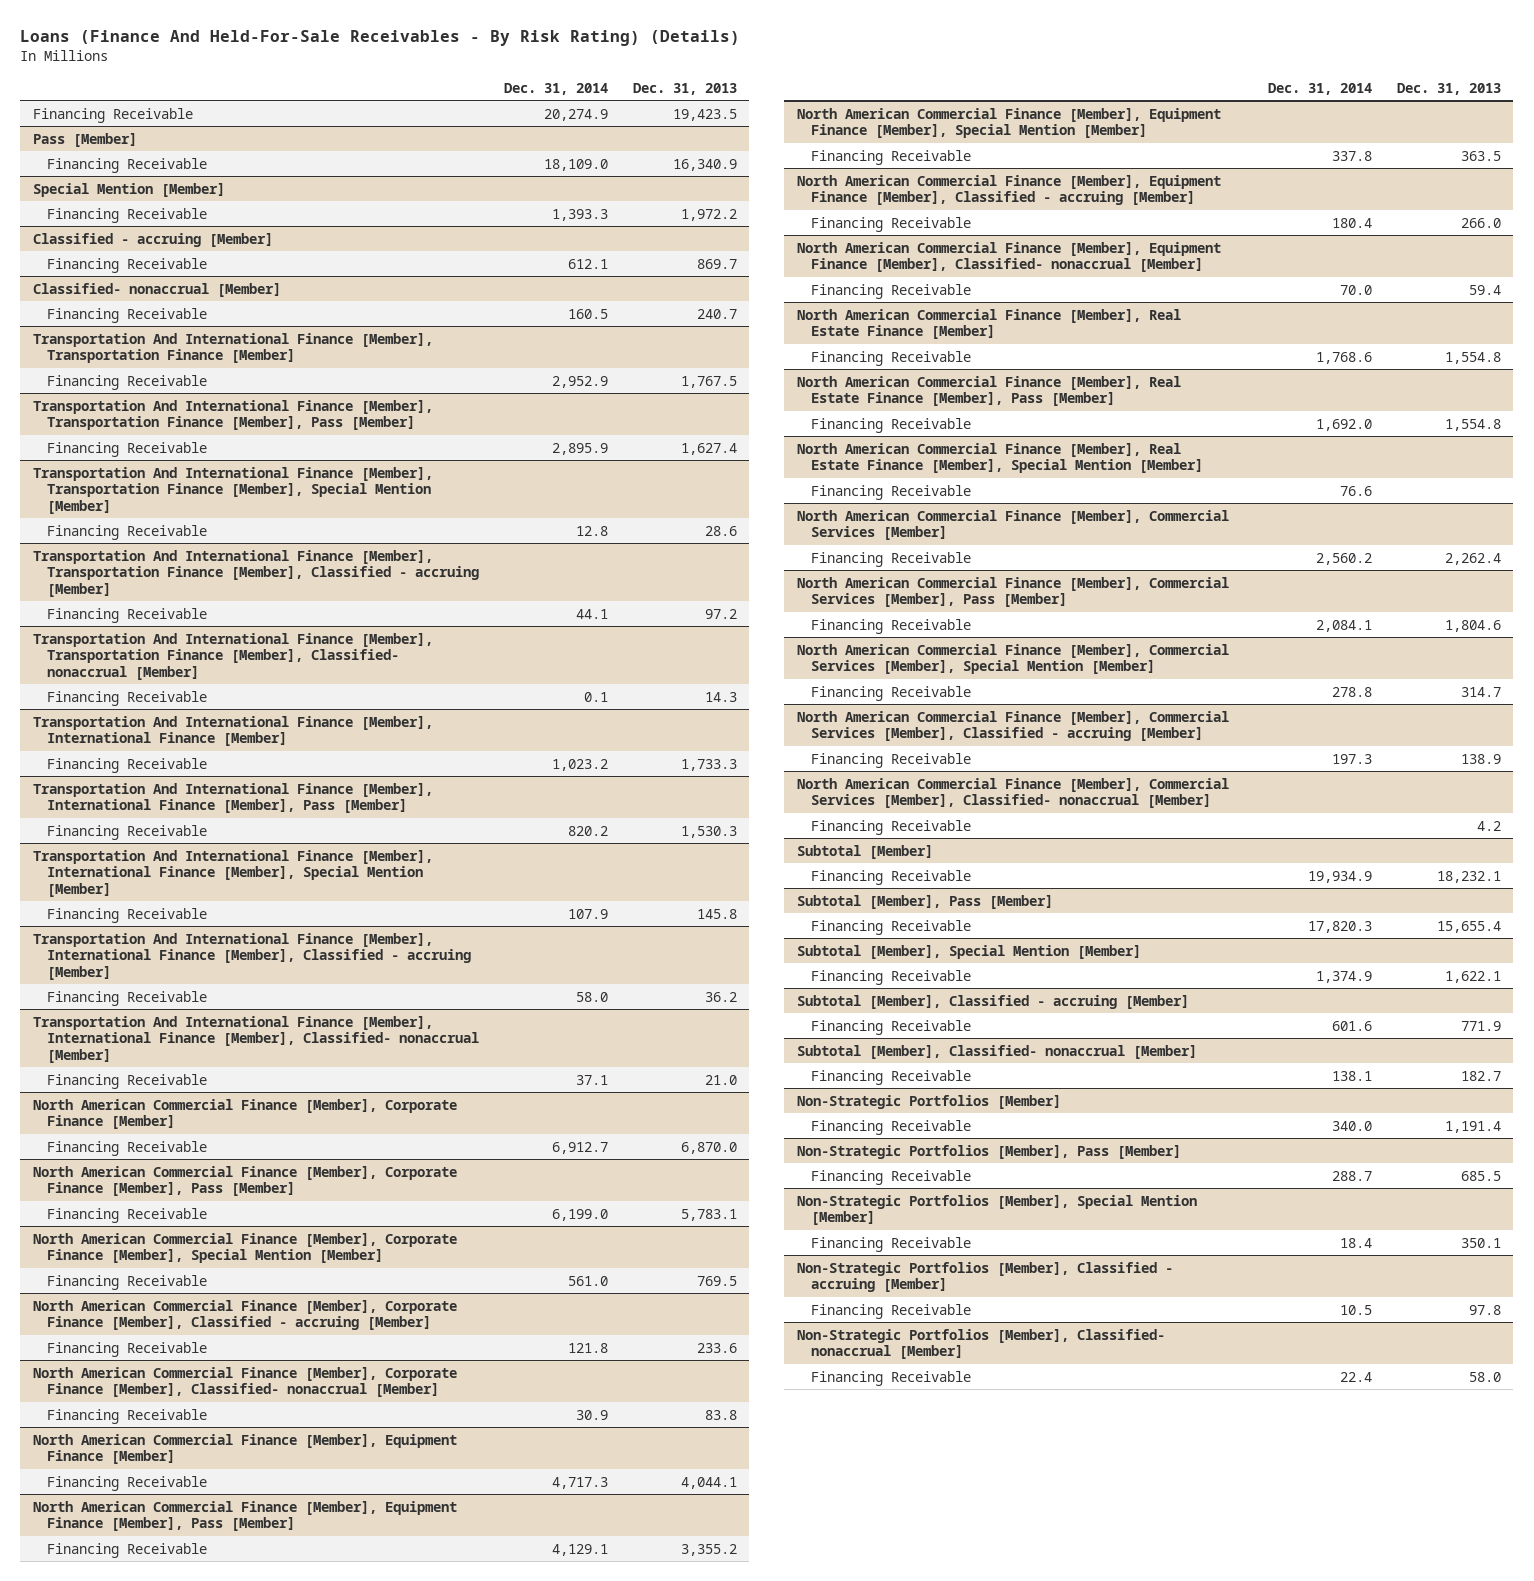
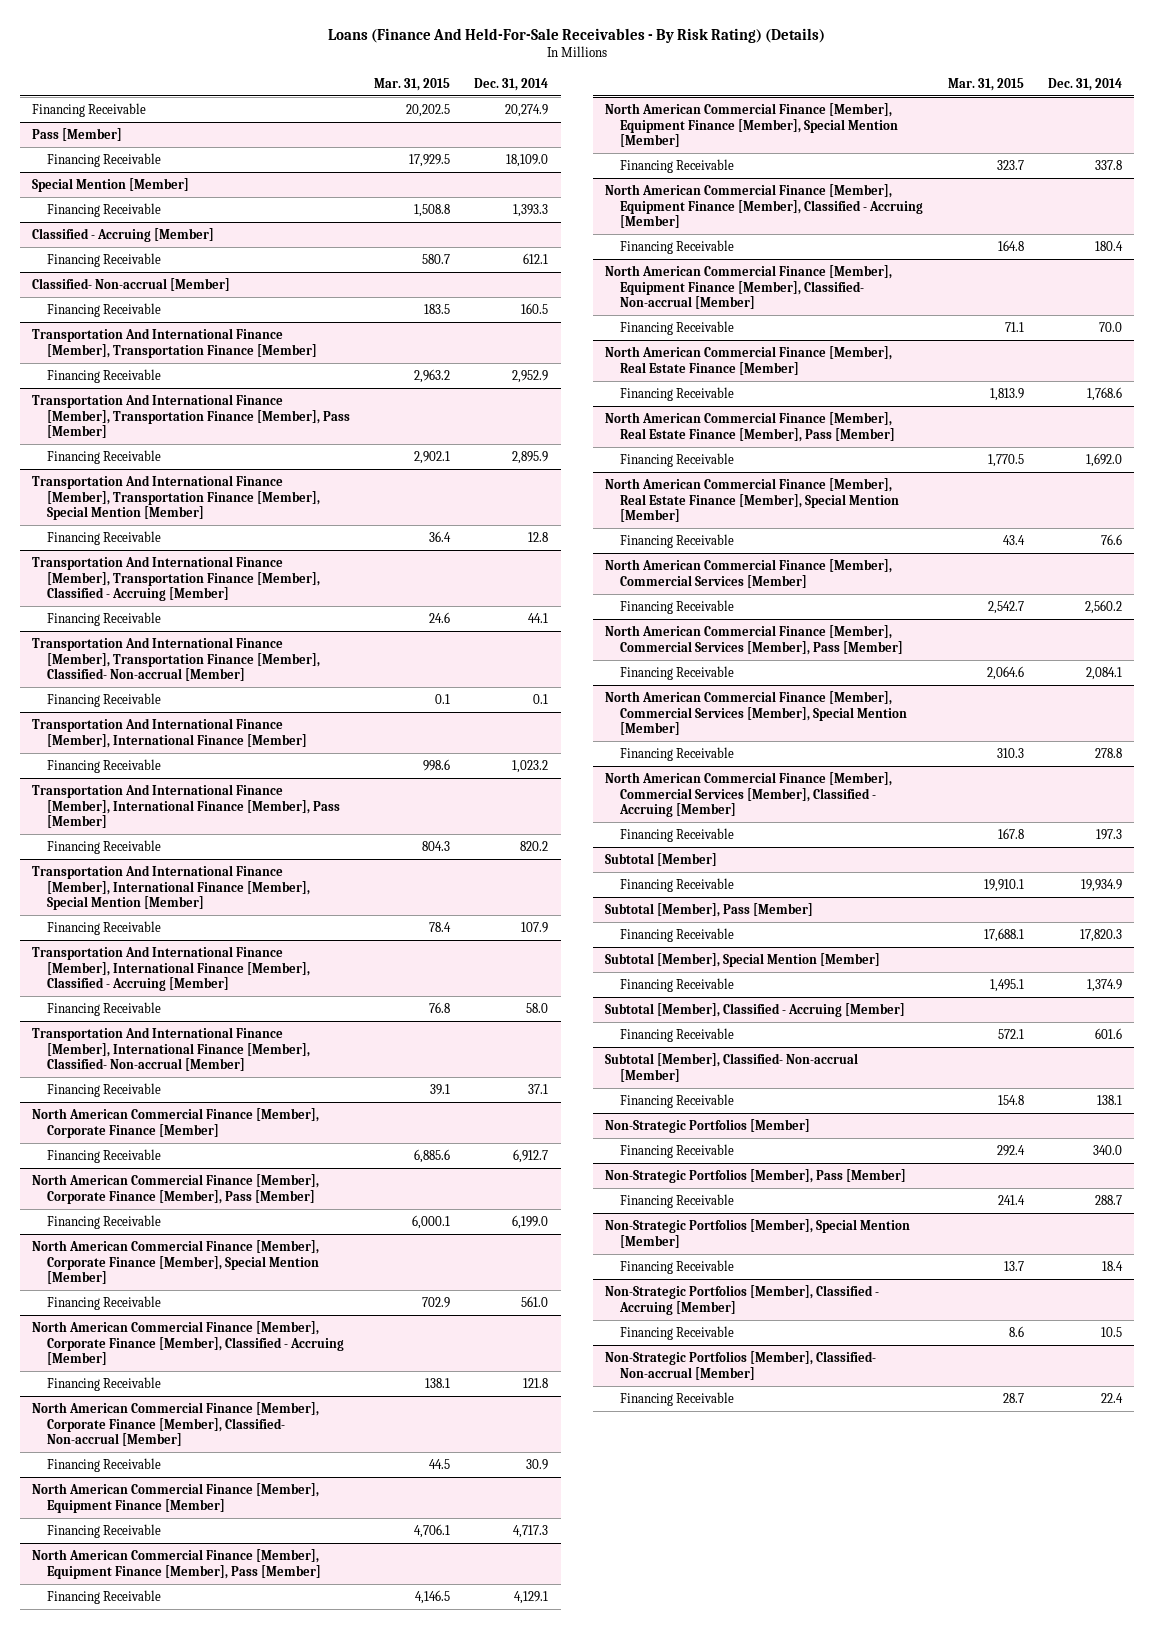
- | Dec. 31, 2014 | Dec. 31, 2013
+ | Mar. 31, 2015 | Dec. 31, 2014
- Classified - accruing [Member]
+ Classified - Accruing [Member]
- Classified- nonaccrual [Member]
+ Classified- Non-accrual [Member]
- Transportation And International Finance [Member], Transportation Finance [Member], Classified - accruing [Member]
+ Transportation And International Finance [Member], Transportation Finance [Member], Classified - Accruing [Member]
- Transportation And International Finance [Member], Transportation Finance [Member], Classified- nonaccrual [Member]
+ Transportation And International Finance [Member], Transportation Finance [Member], Classified- Non-accrual [Member]
- Transportation And International Finance [Member], International Finance [Member], Classified - accruing [Member]
+ Transportation And International Finance [Member], International Finance [Member], Classified - Accruing [Member]
- Transportation And International Finance [Member], International Finance [Member], Classified- nonaccrual [Member]
+ Transportation And International Finance [Member], International Finance [Member], Classified- Non-accrual [Member]
- North American Commercial Finance [Member], Corporate Finance [Member], Classified - accruing [Member]
+ North American Commercial Finance [Member], Corporate Finance [Member], Classified - Accruing [Member]
- North American Commercial Finance [Member], Corporate Finance [Member], Classified- nonaccrual [Member]
+ North American Commercial Finance [Member], Corporate Finance [Member], Classified- Non-accrual [Member]
- North American Commercial Finance [Member], Equipment Finance [Member], Classified - accruing [Member]
+ North American Commercial Finance [Member], Equipment Finance [Member], Classified - Accruing [Member]
- North American Commercial Finance [Member], Equipment Finance [Member], Classified- nonaccrual [Member]
+ North American Commercial Finance [Member], Equipment Finance [Member], Classified- Non-accrual [Member]
- North American Commercial Finance [Member], Commercial Services [Member], Classified - accruing [Member]
+ North American Commercial Finance [Member], Commercial Services [Member], Classified - Accruing [Member]
- North American Commercial Finance [Member], Commercial Services [Member], Classified- nonaccrual [Member]
- Financing Receivable | | 4.2
- Subtotal [Member], Classified - accruing [Member]
+ Subtotal [Member], Classified - Accruing [Member]
- Subtotal [Member], Classified- nonaccrual [Member]
+ Subtotal [Member], Classified- Non-accrual [Member]
- Non-Strategic Portfolios [Member], Classified - accruing [Member]
+ Non-Strategic Portfolios [Member], Classified - Accruing [Member]
- Non-Strategic Portfolios [Member], Classified- nonaccrual [Member]
+ Non-Strategic Portfolios [Member], Classified- Non-accrual [Member]

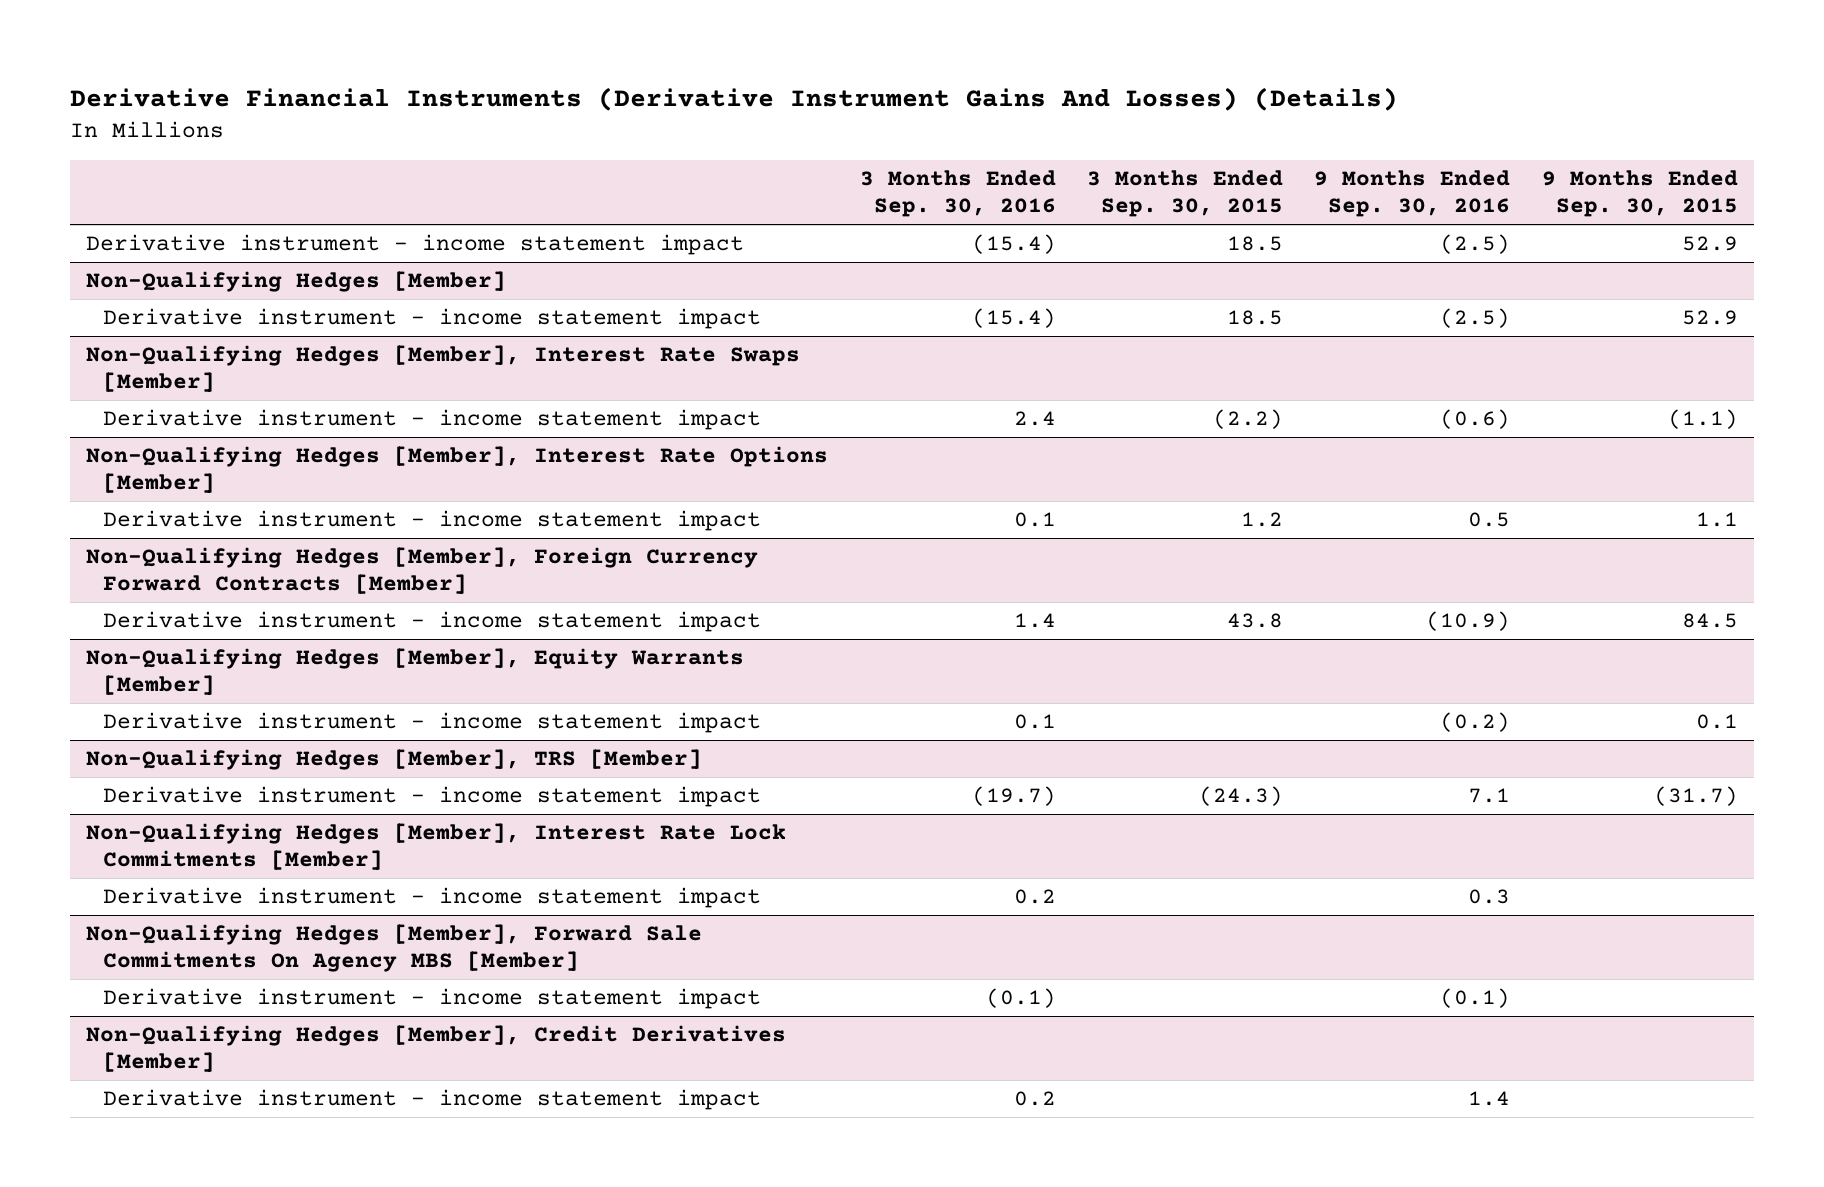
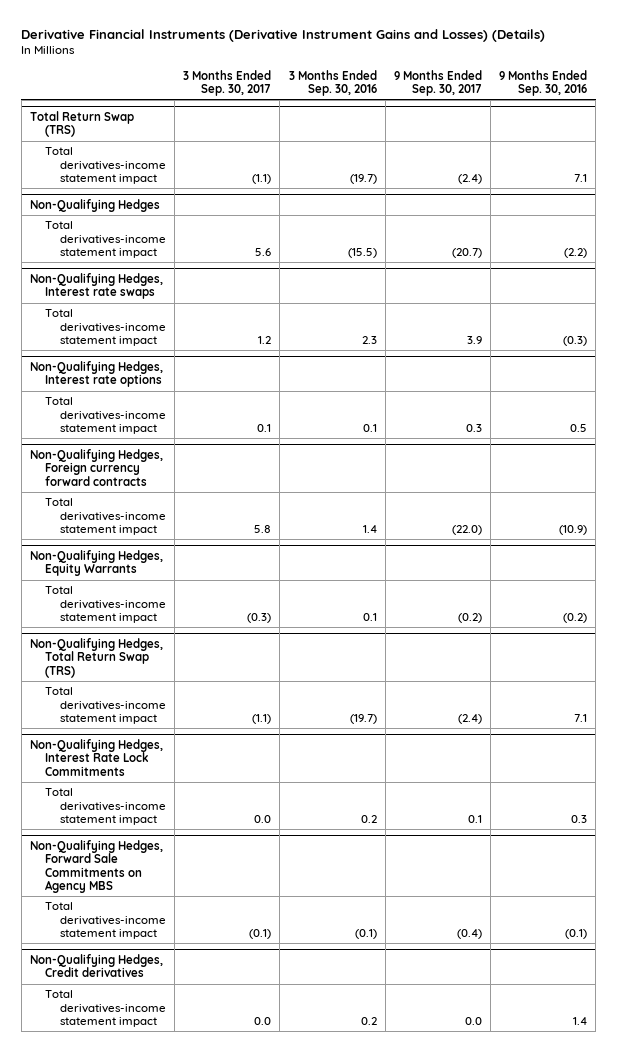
- Derivative Financial Instruments (Derivative Instrument Gains And Losses) (Details)
+ Derivative Financial Instruments (Derivative Instrument Gains and Losses) (Details)
- | 3 Months Ended Sep. 30, 2016 | 3 Months Ended Sep. 30, 2015 | 9 Months Ended Sep. 30, 2016 | 9 Months Ended Sep. 30, 2015
+ | 3 Months Ended Sep. 30, 2017 | 3 Months Ended Sep. 30, 2016 | 9 Months Ended Sep. 30, 2017 | 9 Months Ended Sep. 30, 2016
- Derivative instrument - income statement impact | (15.4) | 18.5 | (2.5) | 52.9
- Non-Qualifying Hedges [Member]
- Derivative instrument - income statement impact | (15.4) | 18.5 | (2.5) | 52.9
- Non-Qualifying Hedges [Member], Interest Rate Swaps [Member]
- Derivative instrument - income statement impact | 2.4 | (2.2) | (0.6) | (1.1)
- Non-Qualifying Hedges [Member], Interest Rate Options [Member]
- Derivative instrument - income statement impact | 0.1 | 1.2 | 0.5 | 1.1
- Non-Qualifying Hedges [Member], Foreign Currency Forward Contracts [Member]
- Derivative instrument - income statement impact | 1.4 | 43.8 | (10.9) | 84.5
- Non-Qualifying Hedges [Member], Equity Warrants [Member]
- Derivative instrument - income statement impact | 0.1 | | (0.2) | 0.1
- Non-Qualifying Hedges [Member], TRS [Member]
- Derivative instrument - income statement impact | (19.7) | (24.3) | 7.1 | (31.7)
- Non-Qualifying Hedges [Member], Interest Rate Lock Commitments [Member]
- Derivative instrument - income statement impact | 0.2 | | 0.3 |
- Non-Qualifying Hedges [Member], Forward Sale Commitments On Agency MBS [Member]
- Derivative instrument - income statement impact | (0.1) | | (0.1) |
- Non-Qualifying Hedges [Member], Credit Derivatives [Member]
- Derivative instrument - income statement impact | 0.2 | | 1.4 |
+ Total Return Swap (TRS)
+ Total derivatives-income statement impact | (1.1) | (19.7) | (2.4) | 7.1
+ Non-Qualifying Hedges
+ Total derivatives-income statement impact | 5.6 | (15.5) | (20.7) | (2.2)
+ Non-Qualifying Hedges, Interest rate swaps
+ Total derivatives-income statement impact | 1.2 | 2.3 | 3.9 | (0.3)
+ Non-Qualifying Hedges, Interest rate options
+ Total derivatives-income statement impact | 0.1 | 0.1 | 0.3 | 0.5
+ Non-Qualifying Hedges, Foreign currency forward contracts
+ Total derivatives-income statement impact | 5.8 | 1.4 | (22.0) | (10.9)
+ Non-Qualifying Hedges, Equity Warrants
+ Total derivatives-income statement impact | (0.3) | 0.1 | (0.2) | (0.2)
+ Non-Qualifying Hedges, Total Return Swap (TRS)
+ Total derivatives-income statement impact | (1.1) | (19.7) | (2.4) | 7.1
+ Non-Qualifying Hedges, Interest Rate Lock Commitments
+ Total derivatives-income statement impact | 0.0 | 0.2 | 0.1 | 0.3
+ Non-Qualifying Hedges, Forward Sale Commitments on Agency MBS
+ Total derivatives-income statement impact | (0.1) | (0.1) | (0.4) | (0.1)
+ Non-Qualifying Hedges, Credit derivatives
+ Total derivatives-income statement impact | 0.0 | 0.2 | 0.0 | 1.4

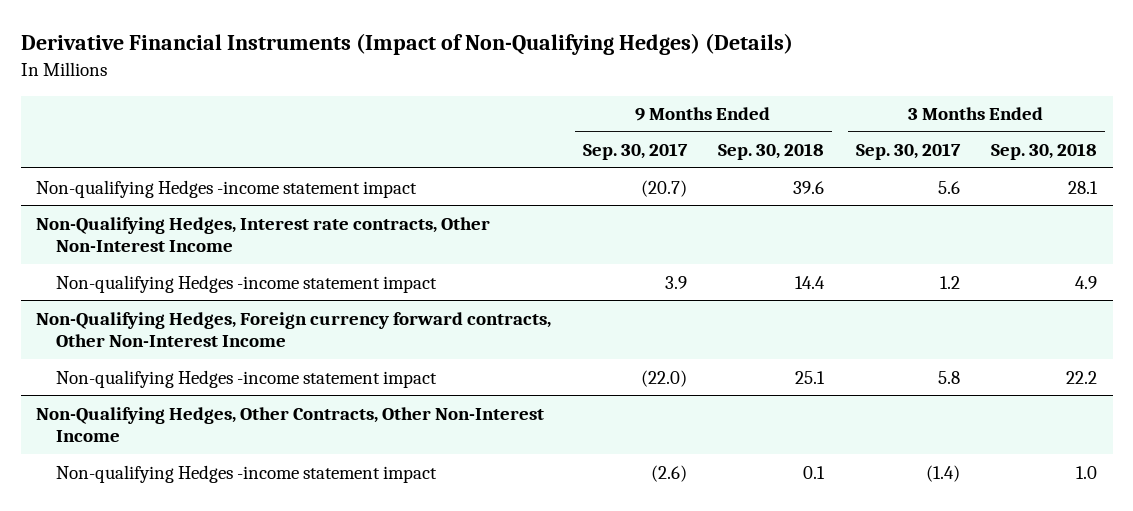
- Derivative Financial Instruments (Derivative Instrument Gains and Losses) (Details)
+ Derivative Financial Instruments (Impact of Non-Qualifying Hedges) (Details)
- | 3 Months Ended Sep. 30, 2017 | 3 Months Ended Sep. 30, 2016 | 9 Months Ended Sep. 30, 2017 | 9 Months Ended Sep. 30, 2016
+ | 9 Months Ended Sep. 30, 2017 | 9 Months Ended Sep. 30, 2018 | 3 Months Ended Sep. 30, 2017 | 3 Months Ended Sep. 30, 2018
- Total Return Swap (TRS)
- Total derivatives-income statement impact | (1.1) | (19.7) | (2.4) | 7.1
- Non-Qualifying Hedges
- Total derivatives-income statement impact | 5.6 | (15.5) | (20.7) | (2.2)
- Non-Qualifying Hedges, Interest rate swaps
- Total derivatives-income statement impact | 1.2 | 2.3 | 3.9 | (0.3)
- Non-Qualifying Hedges, Interest rate options
- Total derivatives-income statement impact | 0.1 | 0.1 | 0.3 | 0.5
- Non-Qualifying Hedges, Foreign currency forward contracts
- Total derivatives-income statement impact | 5.8 | 1.4 | (22.0) | (10.9)
- Non-Qualifying Hedges, Equity Warrants
- Total derivatives-income statement impact | (0.3) | 0.1 | (0.2) | (0.2)
- Non-Qualifying Hedges, Total Return Swap (TRS)
- Total derivatives-income statement impact | (1.1) | (19.7) | (2.4) | 7.1
- Non-Qualifying Hedges, Interest Rate Lock Commitments
- Total derivatives-income statement impact | 0.0 | 0.2 | 0.1 | 0.3
- Non-Qualifying Hedges, Forward Sale Commitments on Agency MBS
- Total derivatives-income statement impact | (0.1) | (0.1) | (0.4) | (0.1)
- Non-Qualifying Hedges, Credit derivatives
- Total derivatives-income statement impact | 0.0 | 0.2 | 0.0 | 1.4
+ Non-qualifying Hedges -income statement impact | (20.7) | 39.6 | 5.6 | 28.1
+ Non-Qualifying Hedges, Interest rate contracts, Other Non-Interest Income
+ Non-qualifying Hedges -income statement impact | 3.9 | 14.4 | 1.2 | 4.9
+ Non-Qualifying Hedges, Foreign currency forward contracts, Other Non-Interest Income
+ Non-qualifying Hedges -income statement impact | (22.0) | 25.1 | 5.8 | 22.2
+ Non-Qualifying Hedges, Other Contracts, Other Non-Interest Income
+ Non-qualifying Hedges -income statement impact | (2.6) | 0.1 | (1.4) | 1.0

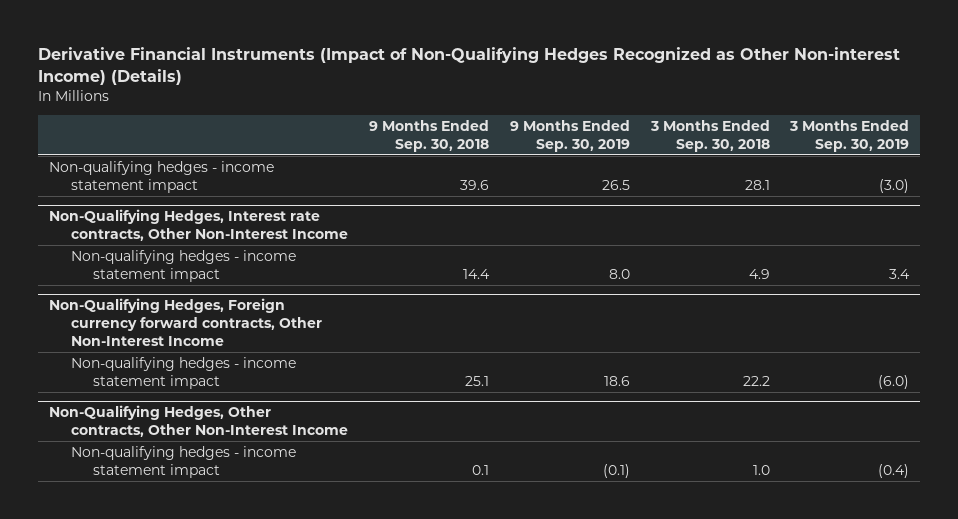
- Derivative Financial Instruments (Impact of Non-Qualifying Hedges) (Details)
+ Derivative Financial Instruments (Impact of Non-Qualifying Hedges Recognized as Other Non-interest Income) (Details)
- | 9 Months Ended Sep. 30, 2017 | 9 Months Ended Sep. 30, 2018 | 3 Months Ended Sep. 30, 2017 | 3 Months Ended Sep. 30, 2018
+ | 9 Months Ended Sep. 30, 2018 | 9 Months Ended Sep. 30, 2019 | 3 Months Ended Sep. 30, 2018 | 3 Months Ended Sep. 30, 2019
- Non-qualifying Hedges -income statement impact | (20.7) | 39.6 | 5.6 | 28.1
+ Non-qualifying hedges - income statement impact | 39.6 | 26.5 | 28.1 | (3.0)
@ Non-Qualifying Hedges, Interest rate contracts, Other Non-Interest Income
- Non-qualifying Hedges -income statement impact | 3.9 | 14.4 | 1.2 | 4.9
+ Non-qualifying hedges - income statement impact | 14.4 | 8.0 | 4.9 | 3.4
@ Non-Qualifying Hedges, Foreign currency forward contracts, Other Non-Interest Income
- Non-qualifying Hedges -income statement impact | (22.0) | 25.1 | 5.8 | 22.2
- Non-Qualifying Hedges, Other Contracts, Other Non-Interest Income
- Non-qualifying Hedges -income statement impact | (2.6) | 0.1 | (1.4) | 1.0
@ Non-Qualifying Hedges, Foreign currency forward contracts, Other Non-Interest Income
+ Non-qualifying hedges - income statement impact | 25.1 | 18.6 | 22.2 | (6.0)
+ Non-Qualifying Hedges, Other contracts, Other Non-Interest Income
+ Non-qualifying hedges - income statement impact | 0.1 | (0.1) | 1.0 | (0.4)

